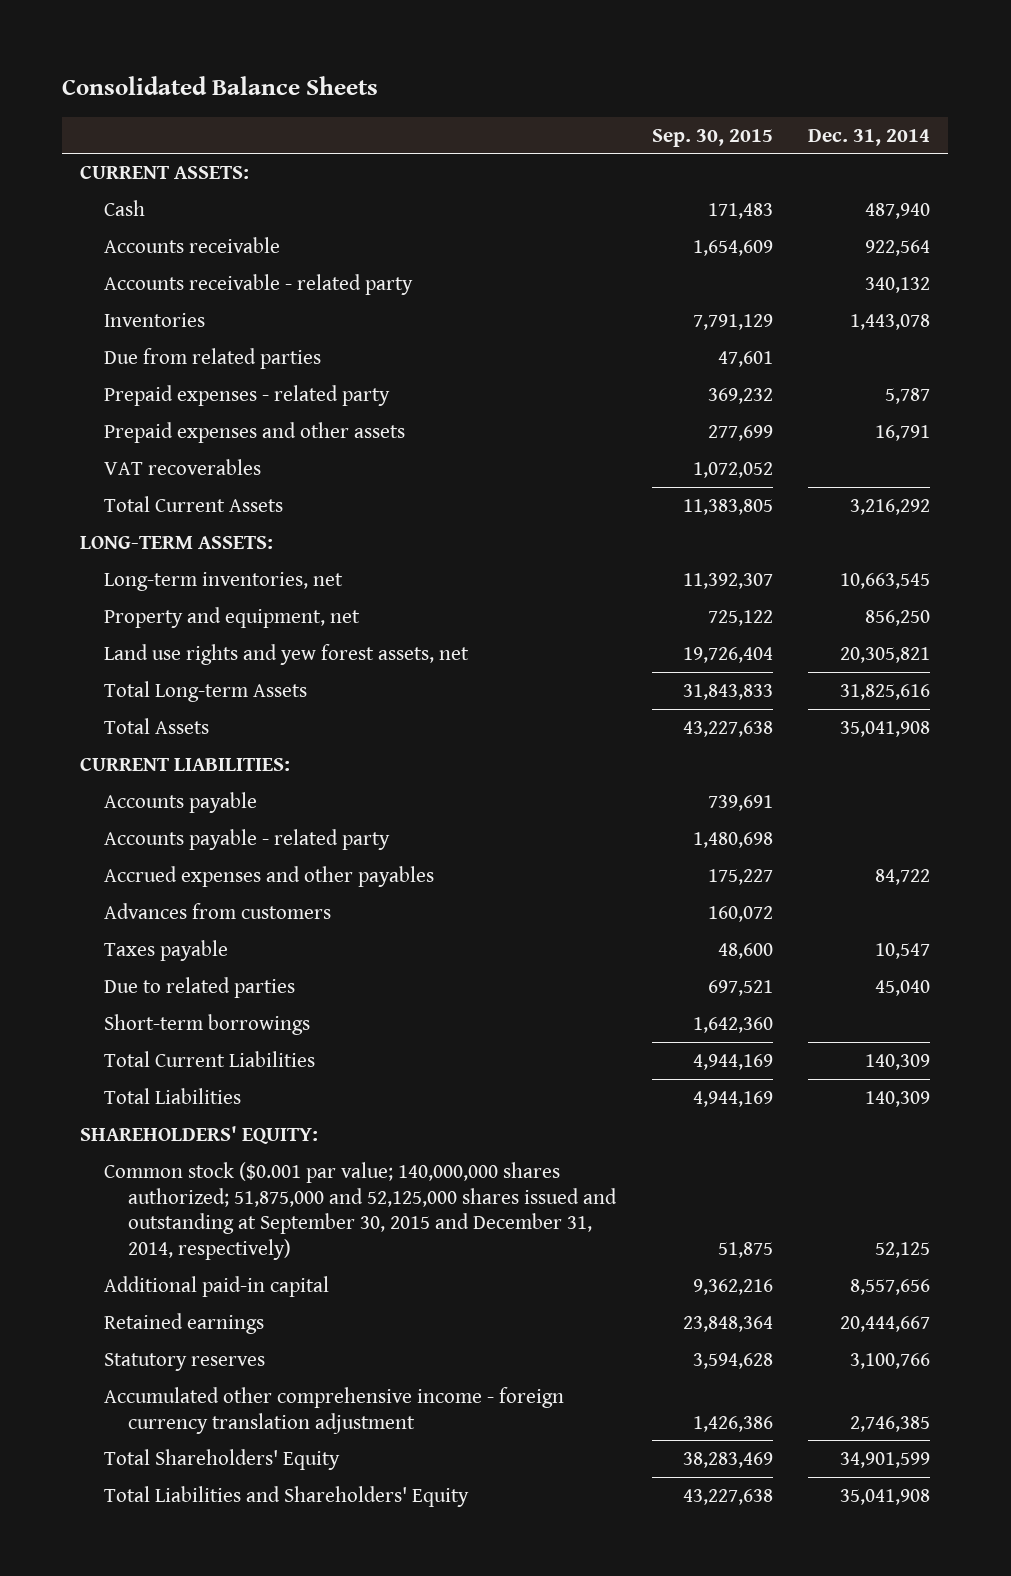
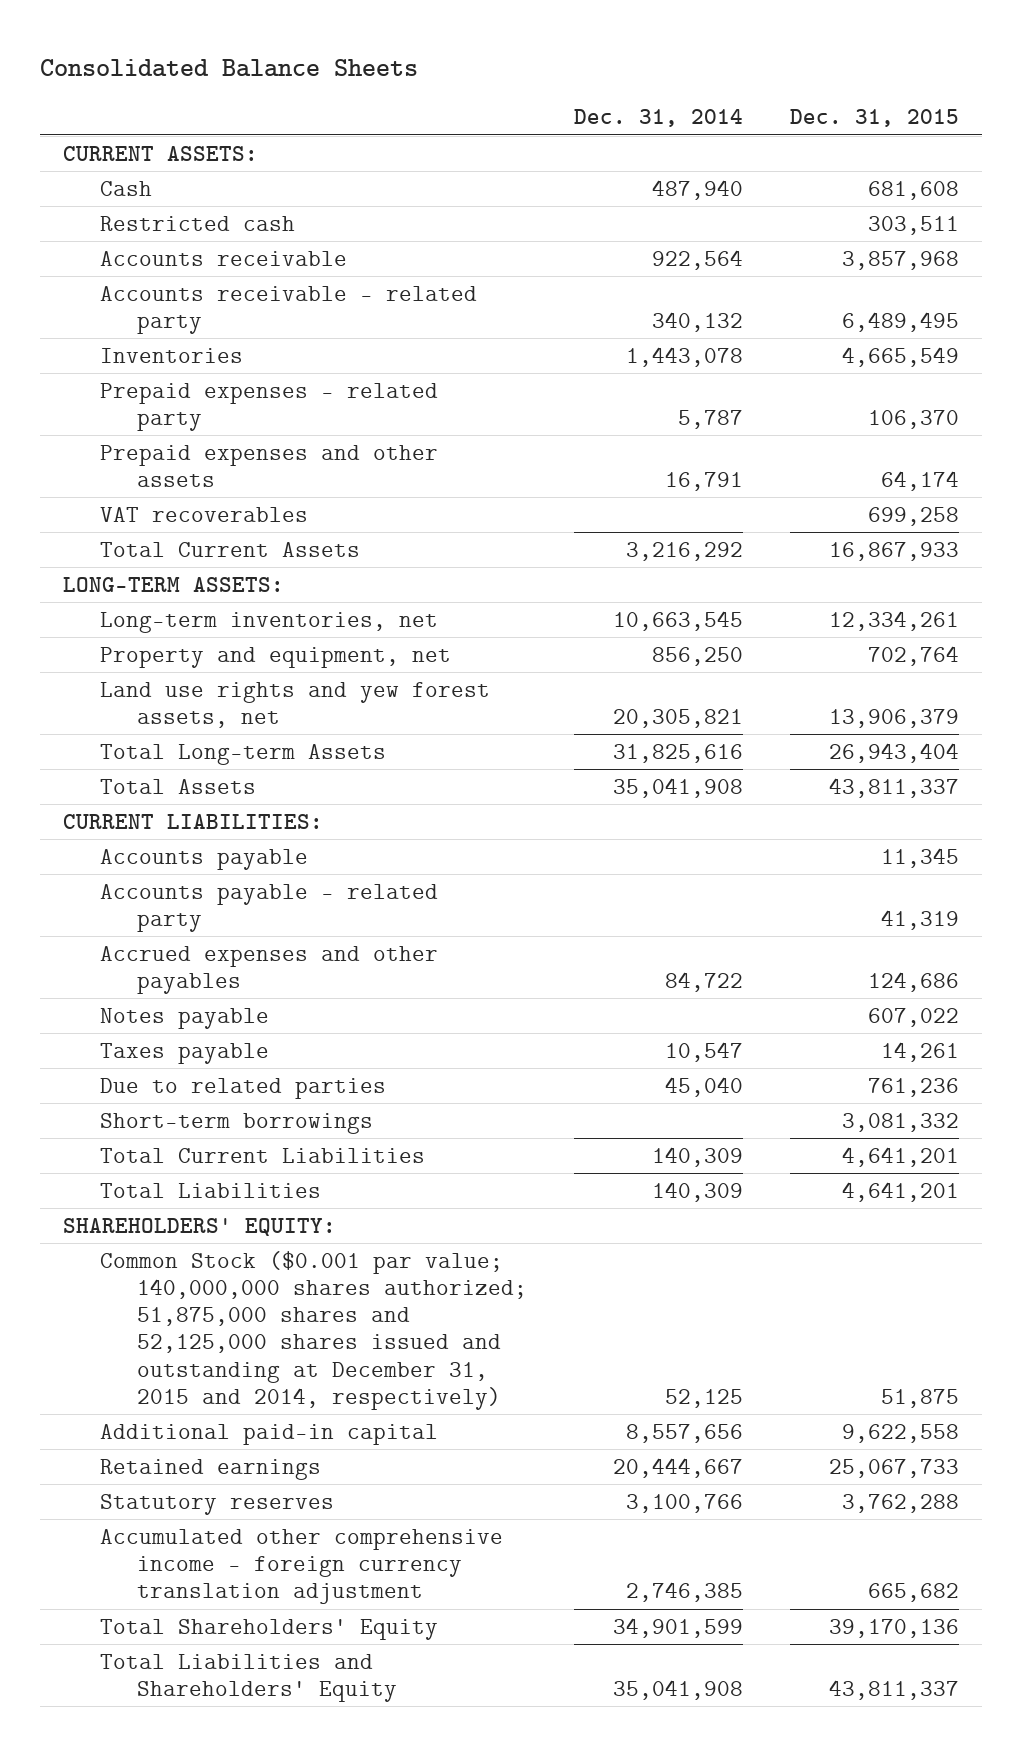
- | Sep. 30, 2015 | Dec. 31, 2014
+ | Dec. 31, 2014 | Dec. 31, 2015
+ Restricted cash | | 303,511
- Due from related parties | 47,601 |
- Advances from customers | 160,072 |
+ Notes payable | | 607,022
- Common stock ($0.001 par value; 140,000,000 shares authorized; 51,875,000 and 52,125,000 shares issued and outstanding at September 30, 2015 and December 31, 2014, respectively) | 51,875 | 52,125
+ Common Stock ($0.001 par value; 140,000,000 shares authorized; 51,875,000 shares and 52,125,000 shares issued and outstanding at December 31, 2015 and 2014, respectively) | 52,125 | 51,875

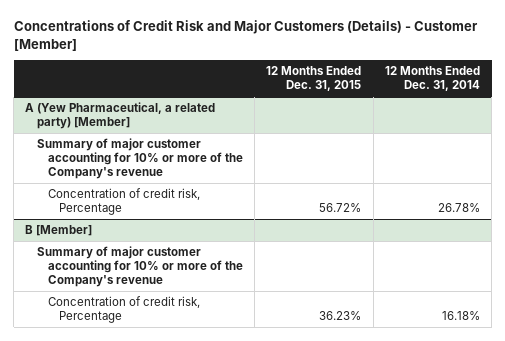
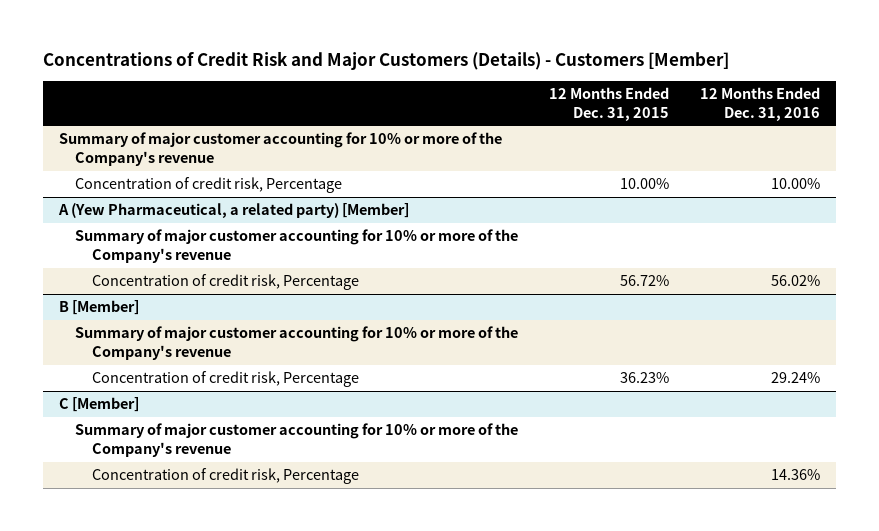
- Concentrations of Credit Risk and Major Customers (Details) - Customer [Member]
+ Concentrations of Credit Risk and Major Customers (Details) - Customers [Member]
- | 12 Months Ended Dec. 31, 2015 | 12 Months Ended Dec. 31, 2014
+ | 12 Months Ended Dec. 31, 2015 | 12 Months Ended Dec. 31, 2016
+ Summary of major customer accounting for 10% or more of the Company's revenue
+ Concentration of credit risk, Percentage | 10.00% | 10.00%
+ C [Member]
+ Summary of major customer accounting for 10% or more of the Company's revenue
+ Concentration of credit risk, Percentage | | 14.36%

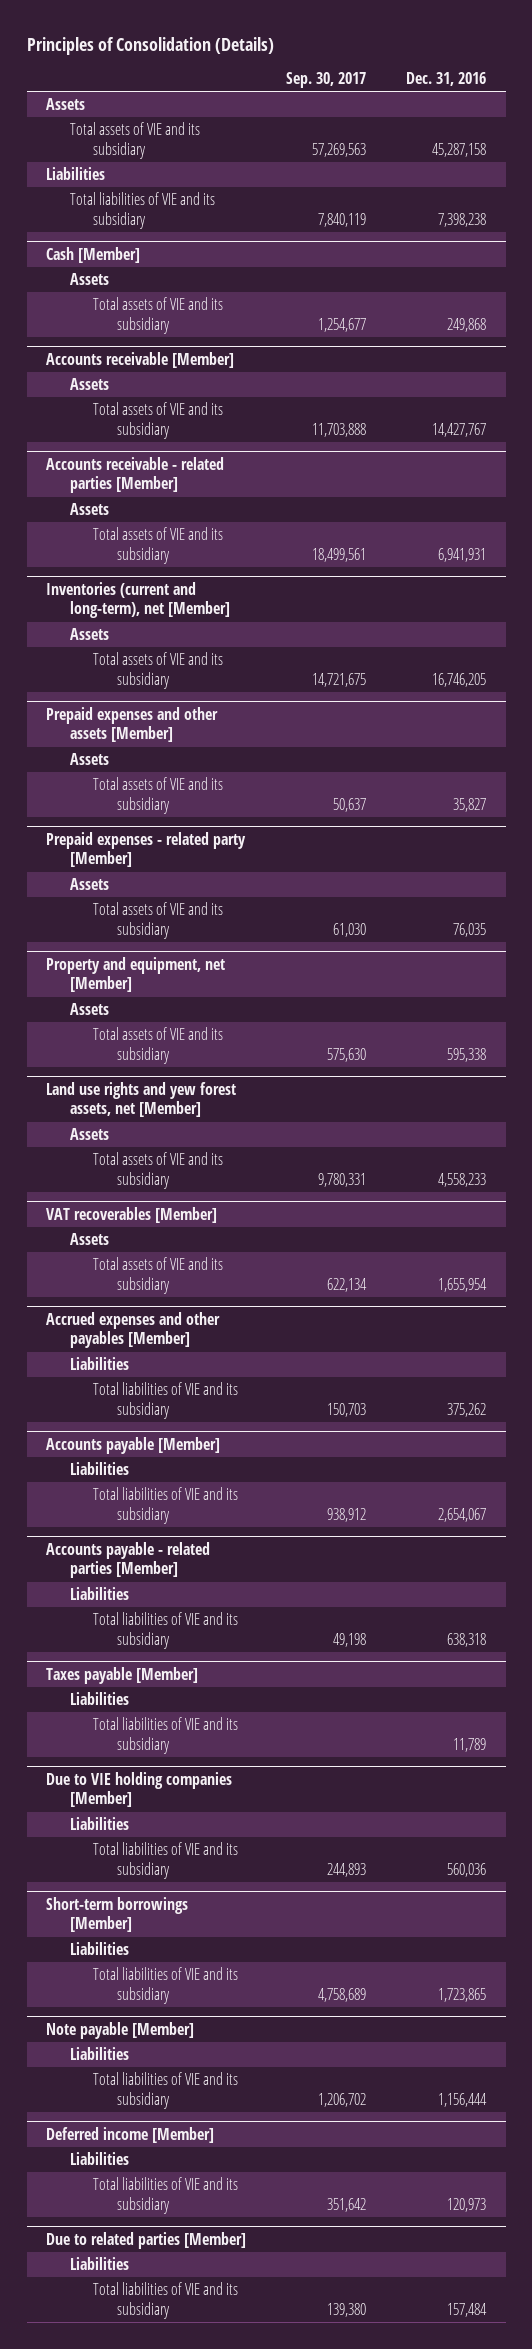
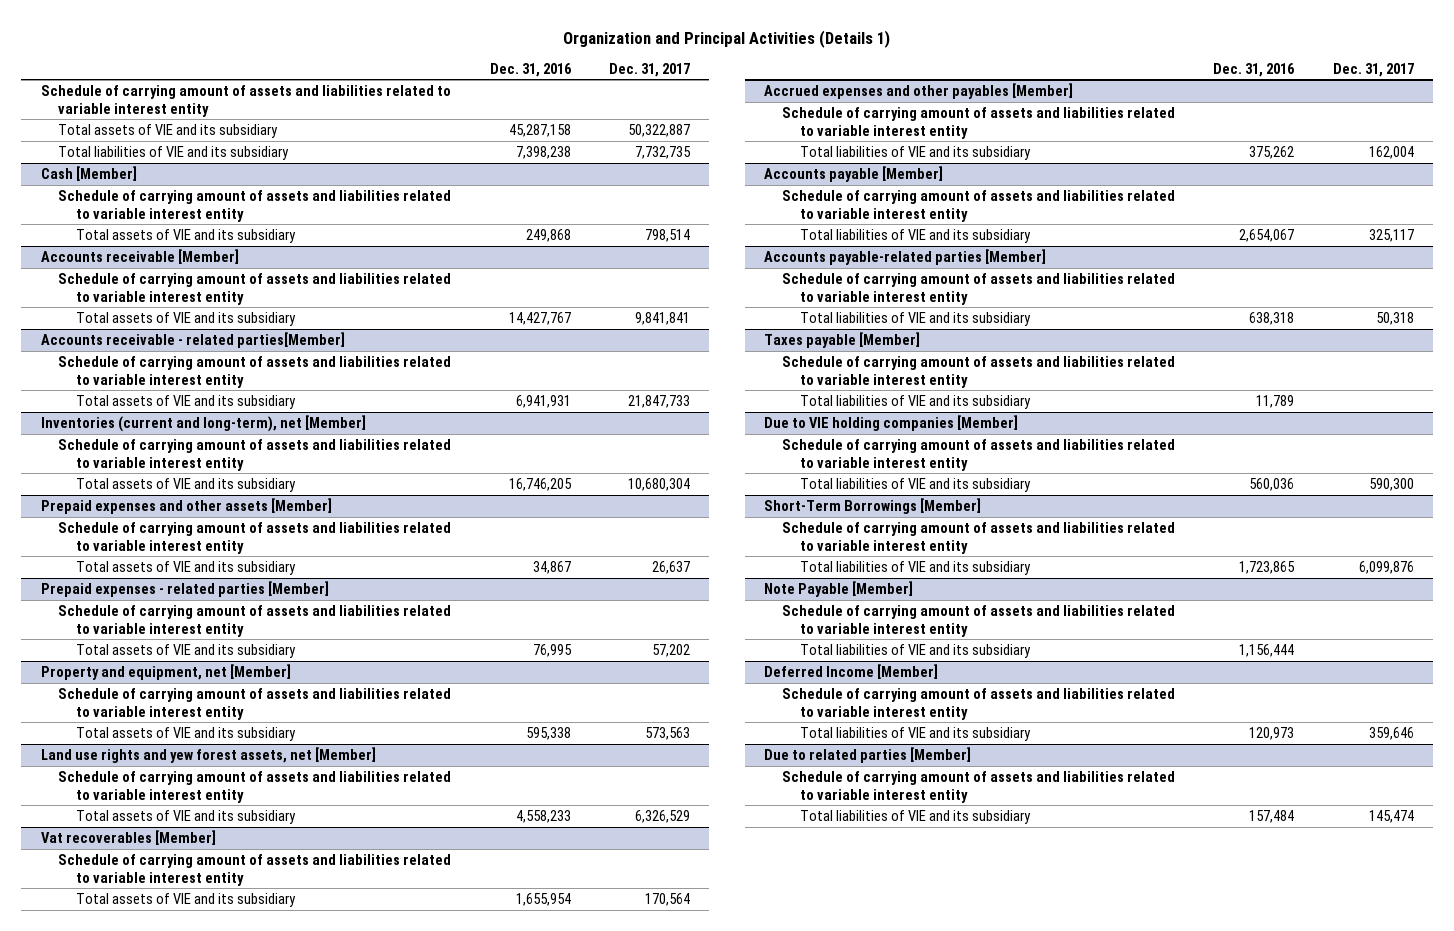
- Principles of Consolidation (Details)
+ Organization and Principal Activities (Details 1)
- | Sep. 30, 2017 | Dec. 31, 2016
+ | Dec. 31, 2016 | Dec. 31, 2017
- Assets
+ Schedule of carrying amount of assets and liabilities related to variable interest entity
- Liabilities
@ Cash [Member]
- Assets
+ Schedule of carrying amount of assets and liabilities related to variable interest entity
@ Accounts receivable [Member]
- Assets
+ Schedule of carrying amount of assets and liabilities related to variable interest entity
- Accounts receivable - related parties [Member]
- Assets
+ Accounts receivable - related parties[Member]
+ Schedule of carrying amount of assets and liabilities related to variable interest entity
@ Inventories (current and long-term), net [Member]
- Assets
+ Schedule of carrying amount of assets and liabilities related to variable interest entity
@ Prepaid expenses and other assets [Member]
- Assets
- Total assets of VIE and its subsidiary | 50,637 | 35,827
- Prepaid expenses - related party [Member]
- Assets
- Total assets of VIE and its subsidiary | 61,030 | 76,035
@ Prepaid expenses and other assets [Member]
+ Schedule of carrying amount of assets and liabilities related to variable interest entity
+ Total assets of VIE and its subsidiary | 34,867 | 26,637
+ Prepaid expenses - related parties [Member]
+ Schedule of carrying amount of assets and liabilities related to variable interest entity
+ Total assets of VIE and its subsidiary | 76,995 | 57,202
@ Property and equipment, net [Member]
- Assets
+ Schedule of carrying amount of assets and liabilities related to variable interest entity
@ Land use rights and yew forest assets, net [Member]
- Assets
+ Schedule of carrying amount of assets and liabilities related to variable interest entity
- VAT recoverables [Member]
- Assets
+ Vat recoverables [Member]
+ Schedule of carrying amount of assets and liabilities related to variable interest entity
@ Accrued expenses and other payables [Member]
- Liabilities
+ Schedule of carrying amount of assets and liabilities related to variable interest entity
@ Accounts payable [Member]
- Liabilities
+ Schedule of carrying amount of assets and liabilities related to variable interest entity
- Accounts payable - related parties [Member]
- Liabilities
+ Accounts payable-related parties [Member]
+ Schedule of carrying amount of assets and liabilities related to variable interest entity
@ Taxes payable [Member]
- Liabilities
+ Schedule of carrying amount of assets and liabilities related to variable interest entity
@ Due to VIE holding companies [Member]
- Liabilities
+ Schedule of carrying amount of assets and liabilities related to variable interest entity
- Short-term borrowings [Member]
- Liabilities
+ Short-Term Borrowings [Member]
+ Schedule of carrying amount of assets and liabilities related to variable interest entity
- Note payable [Member]
- Liabilities
+ Note Payable [Member]
+ Schedule of carrying amount of assets and liabilities related to variable interest entity
- Deferred income [Member]
- Liabilities
+ Deferred Income [Member]
+ Schedule of carrying amount of assets and liabilities related to variable interest entity
@ Due to related parties [Member]
- Liabilities
+ Schedule of carrying amount of assets and liabilities related to variable interest entity

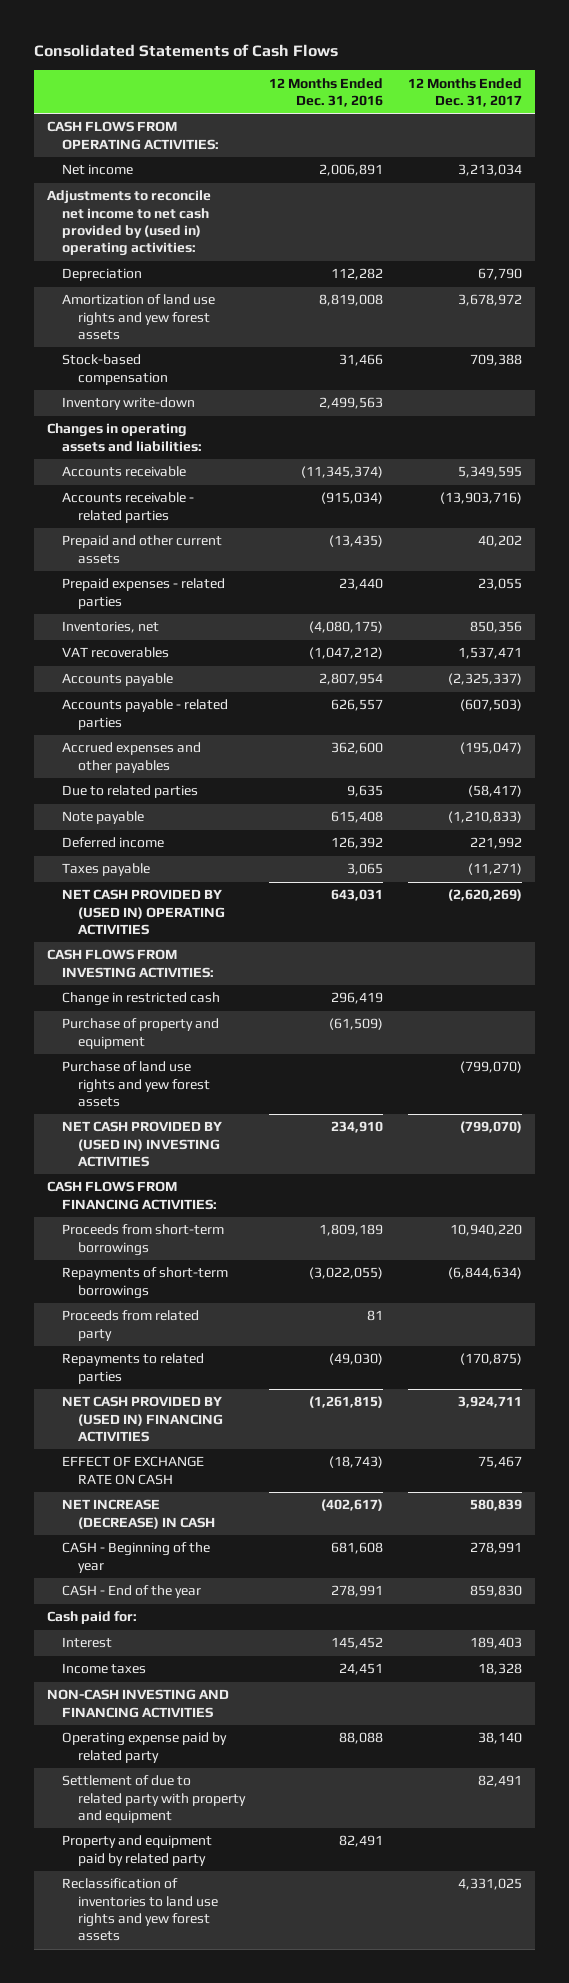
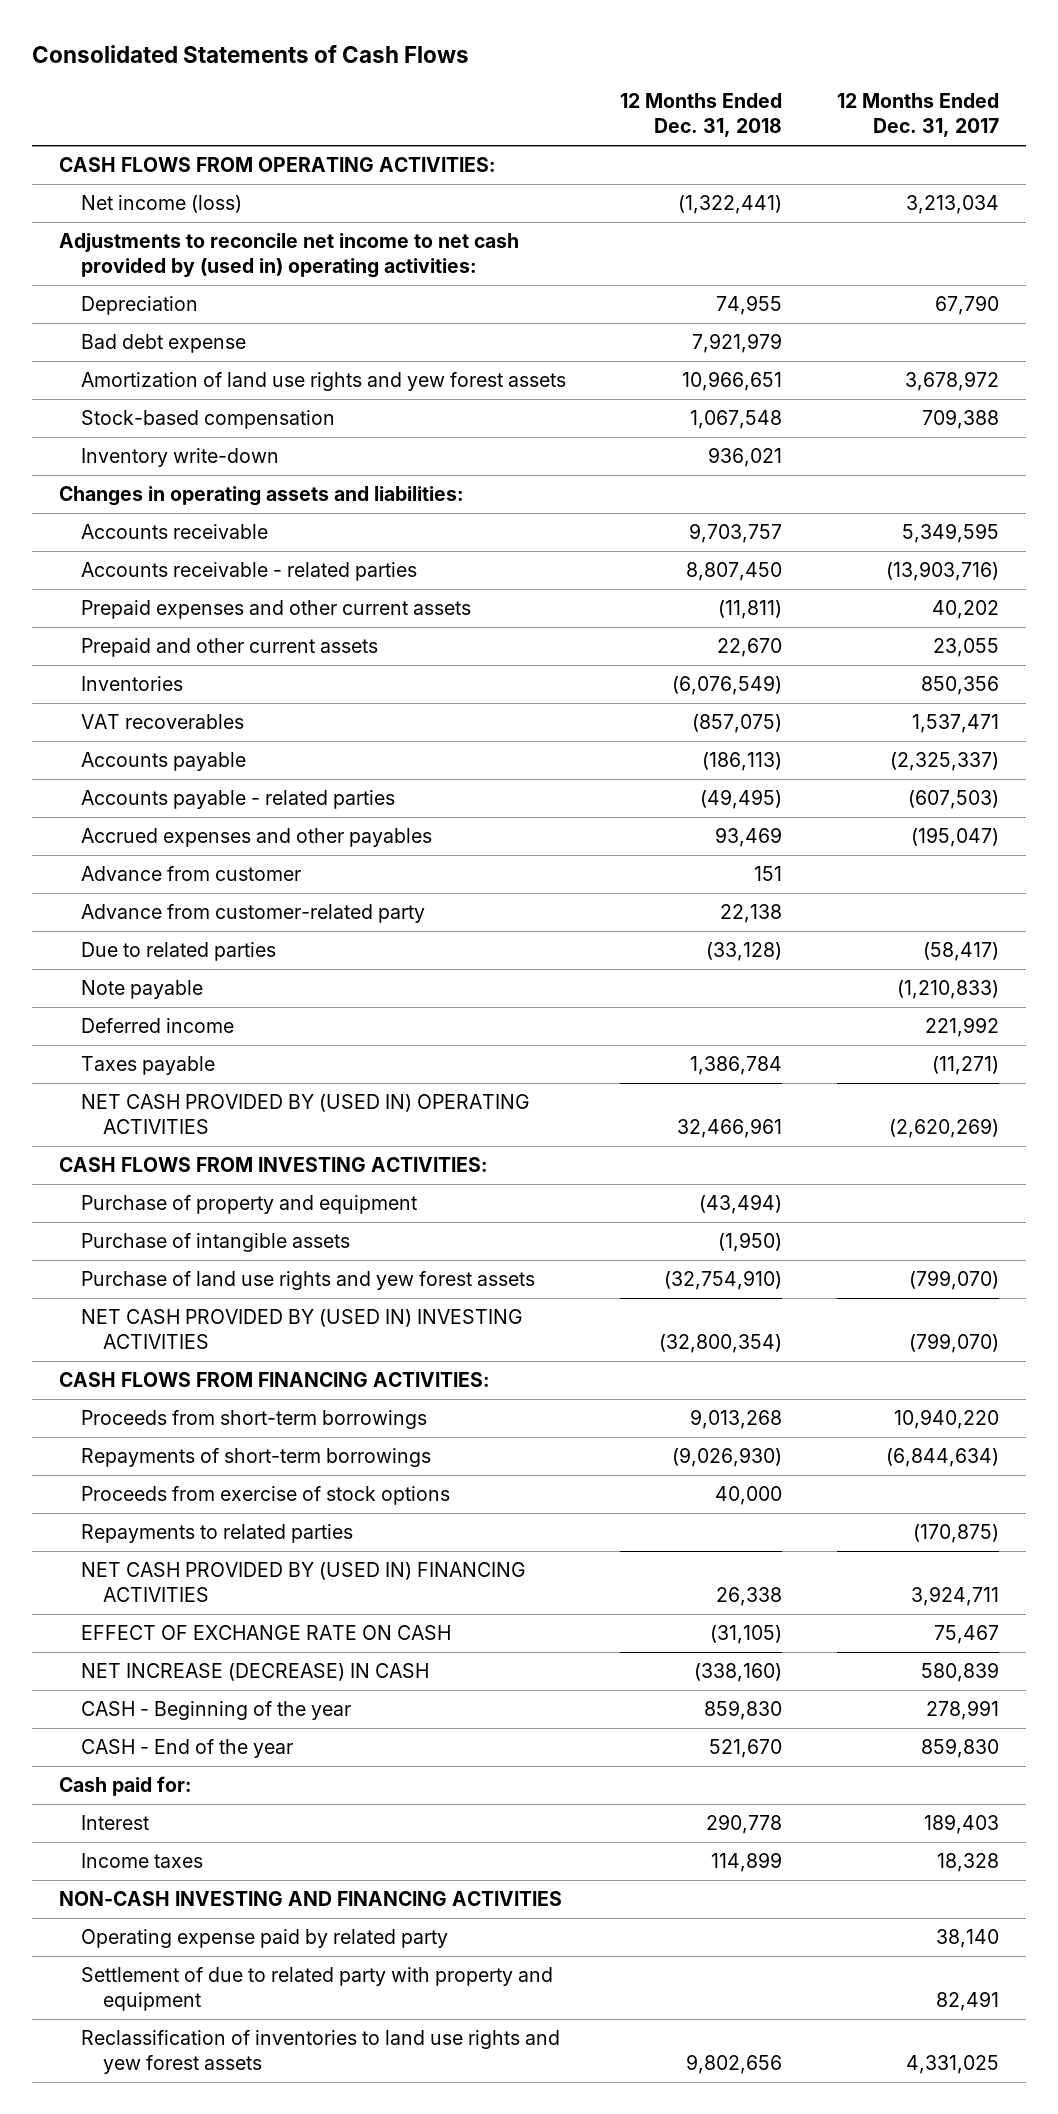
- | 12 Months Ended Dec. 31, 2016 | 12 Months Ended Dec. 31, 2017
+ | 12 Months Ended Dec. 31, 2018 | 12 Months Ended Dec. 31, 2017
- Net income | 2,006,891 | 3,213,034
+ Net income (loss) | (1,322,441) | 3,213,034
+ Bad debt expense | 7,921,979 |
- Prepaid and other current assets | (13,435) | 40,202
- Prepaid expenses - related parties | 23,440 | 23,055
- Inventories, net | (4,080,175) | 850,356
+ Prepaid expenses and other current assets | (11,811) | 40,202
+ Prepaid and other current assets | 22,670 | 23,055
+ Inventories | (6,076,549) | 850,356
+ Advance from customer | 151 |
+ Advance from customer-related party | 22,138 |
- Change in restricted cash | 296,419 |
+ Purchase of intangible assets | (1,950) |
- Proceeds from related party | 81 |
+ Proceeds from exercise of stock options | 40,000 |
- Property and equipment paid by related party | 82,491 |

